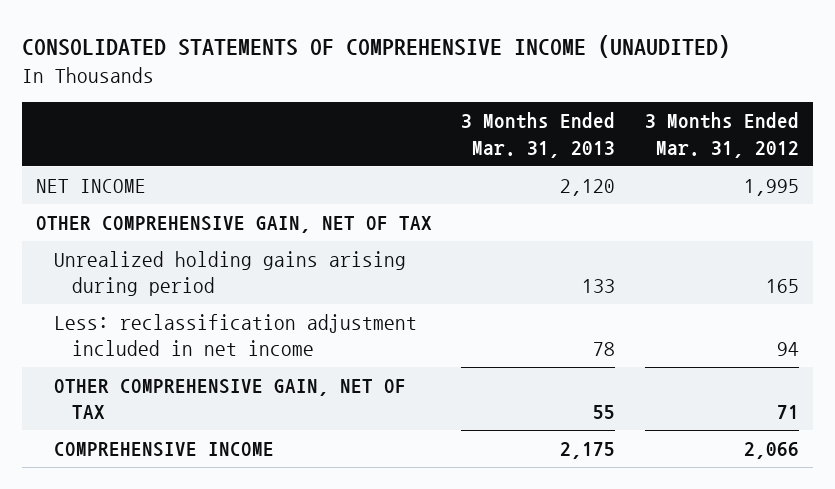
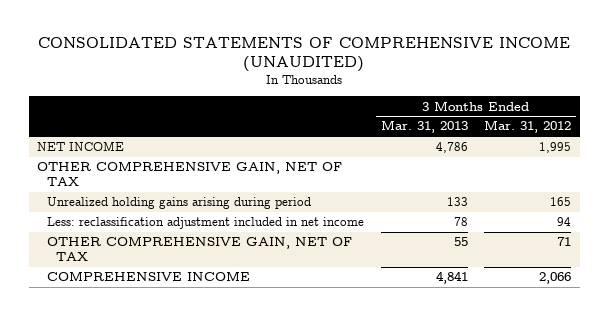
- NET INCOME | 2,120 | 1,995
+ NET INCOME | 4,786 | 1,995
- COMPREHENSIVE INCOME | 2,175 | 2,066
+ COMPREHENSIVE INCOME | 4,841 | 2,066

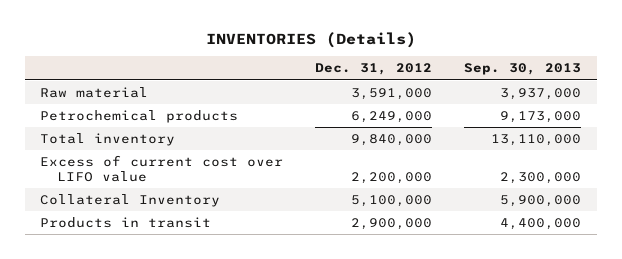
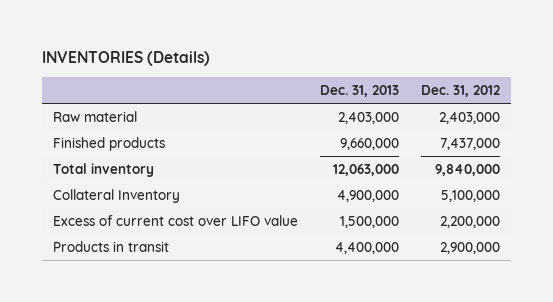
- | Dec. 31, 2012 | Sep. 30, 2013
+ | Dec. 31, 2013 | Dec. 31, 2012
- Raw material | 3,591,000 | 3,937,000
- Petrochemical products | 6,249,000 | 9,173,000
+ Raw material | 2,403,000 | 2,403,000
+ Finished products | 9,660,000 | 7,437,000
moved down: Excess of current cost over LIFO value | 1,500,000 | 2,200,000

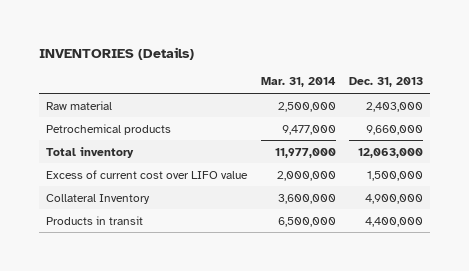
- | Dec. 31, 2013 | Dec. 31, 2012
+ | Mar. 31, 2014 | Dec. 31, 2013
- Finished products | 9,660,000 | 7,437,000
+ Petrochemical products | 9,477,000 | 9,660,000
moved down: Collateral Inventory | 3,600,000 | 4,900,000

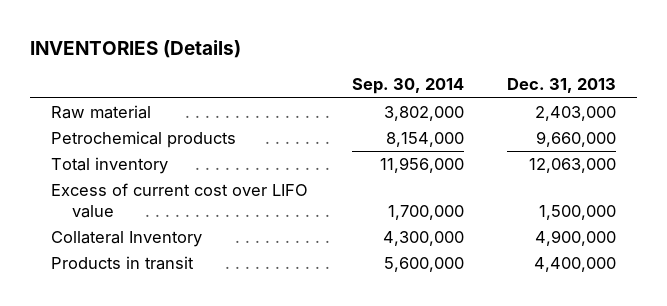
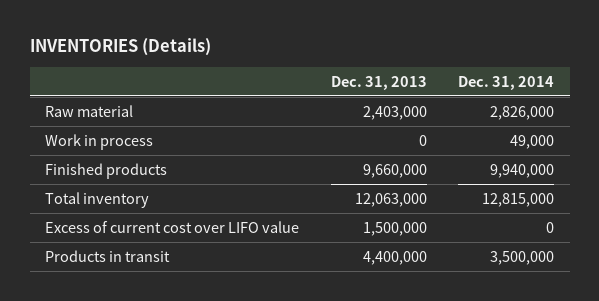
- | Sep. 30, 2014 | Dec. 31, 2013
+ | Dec. 31, 2013 | Dec. 31, 2014
- Petrochemical products | 8,154,000 | 9,660,000
+ Work in process | 0 | 49,000
+ Finished products | 9,660,000 | 9,940,000
- Collateral Inventory | 4,300,000 | 4,900,000

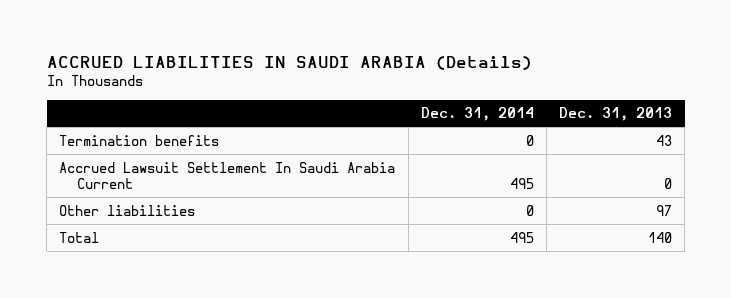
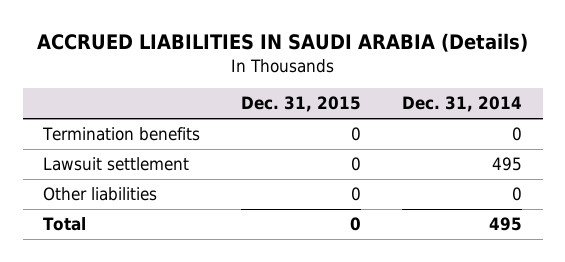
- | Dec. 31, 2014 | Dec. 31, 2013
+ | Dec. 31, 2015 | Dec. 31, 2014
- Accrued Lawsuit Settlement In Saudi Arabia Current | 495 | 0
+ Lawsuit settlement | 0 | 495

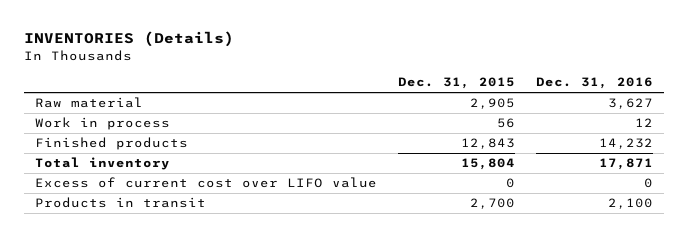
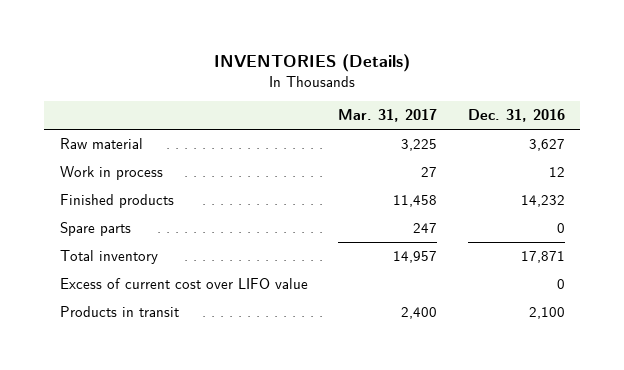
- | Dec. 31, 2015 | Dec. 31, 2016
+ | Mar. 31, 2017 | Dec. 31, 2016
+ Spare parts | 247 | 0

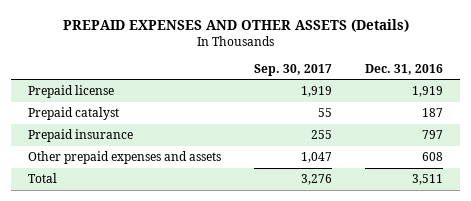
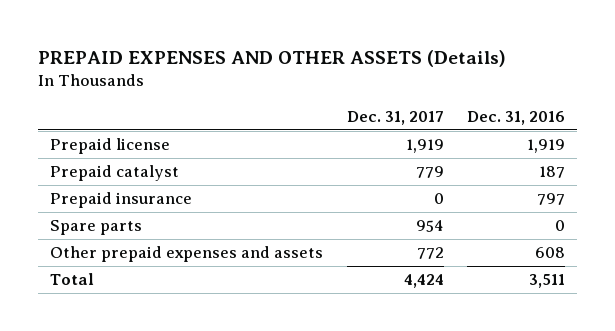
- | Sep. 30, 2017 | Dec. 31, 2016
+ | Dec. 31, 2017 | Dec. 31, 2016
+ Spare parts | 954 | 0

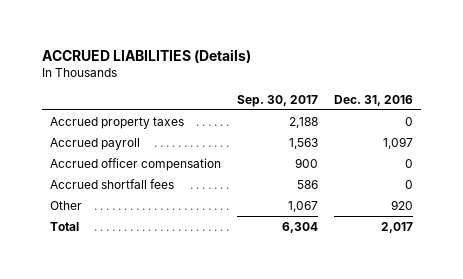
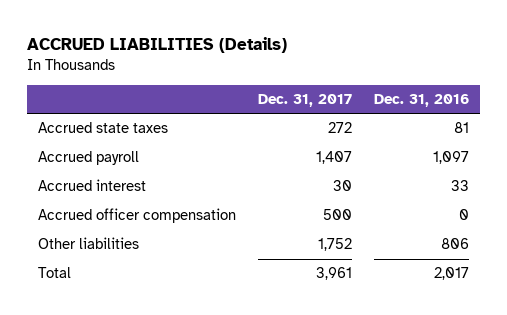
- | Sep. 30, 2017 | Dec. 31, 2016
+ | Dec. 31, 2017 | Dec. 31, 2016
- Accrued property taxes | 2,188 | 0
+ Accrued state taxes | 272 | 81
+ Accrued interest | 30 | 33
- Accrued shortfall fees | 586 | 0
- Other | 1,067 | 920
+ Other liabilities | 1,752 | 806

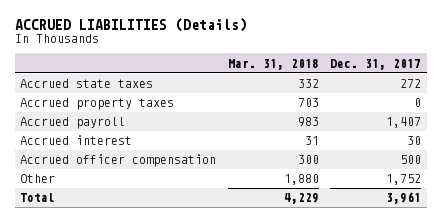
- | Dec. 31, 2017 | Dec. 31, 2016
+ | Mar. 31, 2018 | Dec. 31, 2017
+ Accrued property taxes | 703 | 0
- Other liabilities | 1,752 | 806
+ Other | 1,880 | 1,752

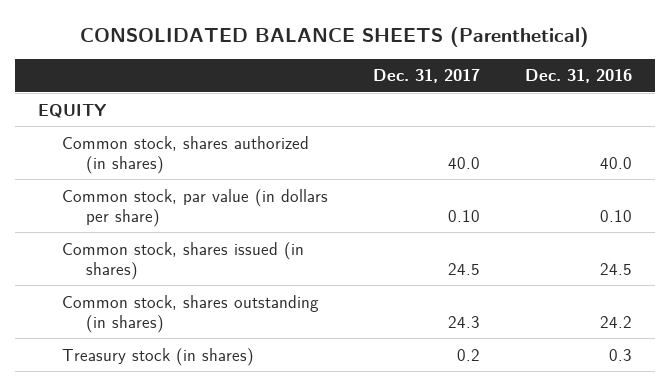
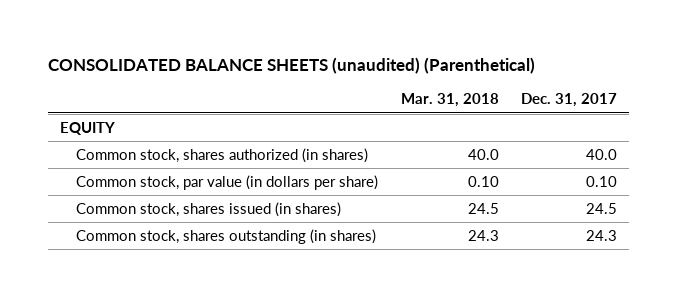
- CONSOLIDATED BALANCE SHEETS (Parenthetical)
+ CONSOLIDATED BALANCE SHEETS (unaudited) (Parenthetical)
- | Dec. 31, 2017 | Dec. 31, 2016
+ | Mar. 31, 2018 | Dec. 31, 2017
- Treasury stock (in shares) | 0.2 | 0.3

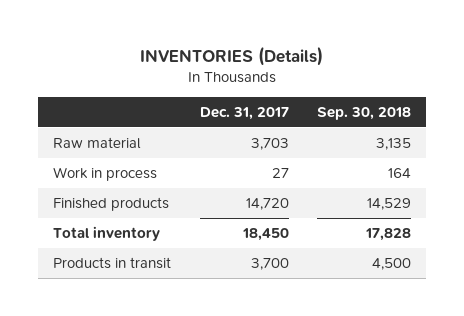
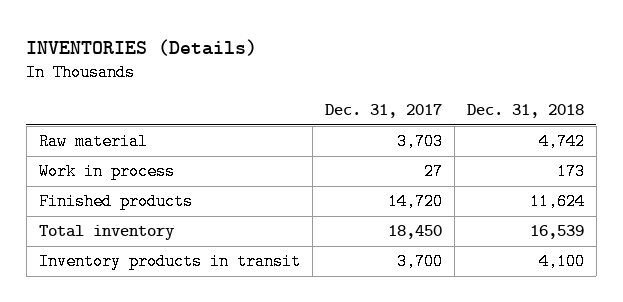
- | Dec. 31, 2017 | Sep. 30, 2018
+ | Dec. 31, 2017 | Dec. 31, 2018
- Products in transit | 3,700 | 4,500
+ Inventory products in transit | 3,700 | 4,100

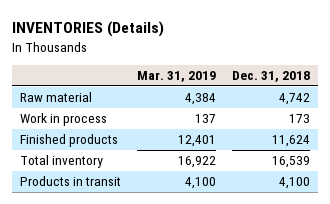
- | Dec. 31, 2017 | Dec. 31, 2018
+ | Mar. 31, 2019 | Dec. 31, 2018
- Inventory products in transit | 3,700 | 4,100
+ Products in transit | 4,100 | 4,100

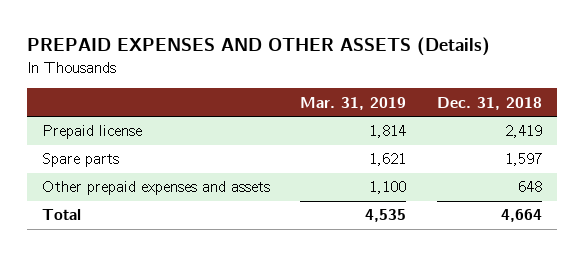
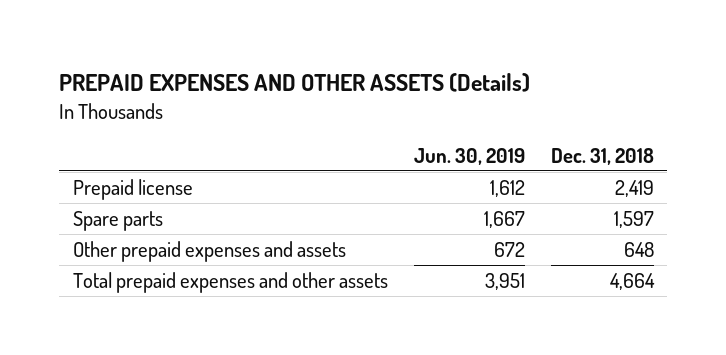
- | Mar. 31, 2019 | Dec. 31, 2018
+ | Jun. 30, 2019 | Dec. 31, 2018
- Total | 4,535 | 4,664
+ Total prepaid expenses and other assets | 3,951 | 4,664

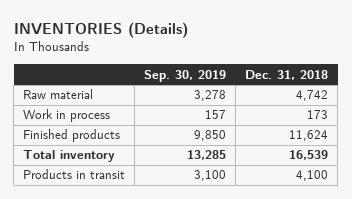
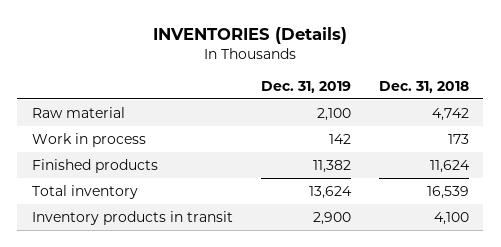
- | Sep. 30, 2019 | Dec. 31, 2018
+ | Dec. 31, 2019 | Dec. 31, 2018
- Products in transit | 3,100 | 4,100
+ Inventory products in transit | 2,900 | 4,100

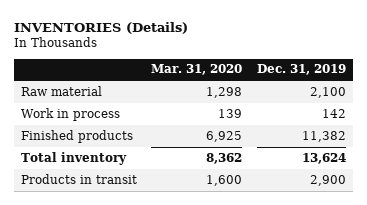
- | Dec. 31, 2019 | Dec. 31, 2018
+ | Mar. 31, 2020 | Dec. 31, 2019
- Inventory products in transit | 2,900 | 4,100
+ Products in transit | 1,600 | 2,900

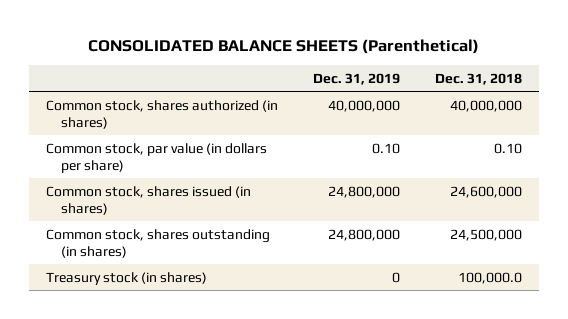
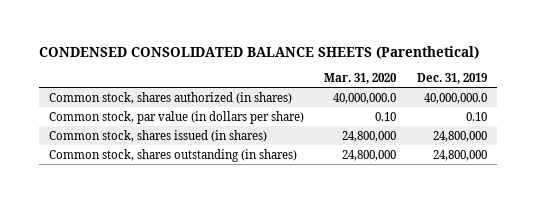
- CONSOLIDATED BALANCE SHEETS (Parenthetical)
+ CONDENSED CONSOLIDATED BALANCE SHEETS (Parenthetical)
- | Dec. 31, 2019 | Dec. 31, 2018
+ | Mar. 31, 2020 | Dec. 31, 2019
- Common stock, shares authorized (in shares) | 40,000,000 | 40,000,000
+ Common stock, shares authorized (in shares) | 40,000,000.0 | 40,000,000.0
- Treasury stock (in shares) | 0 | 100,000.0

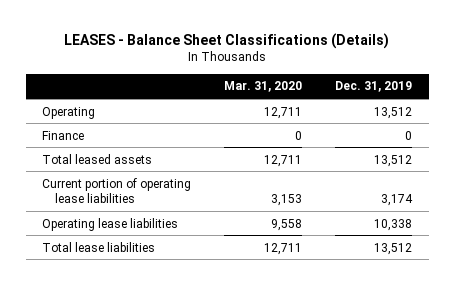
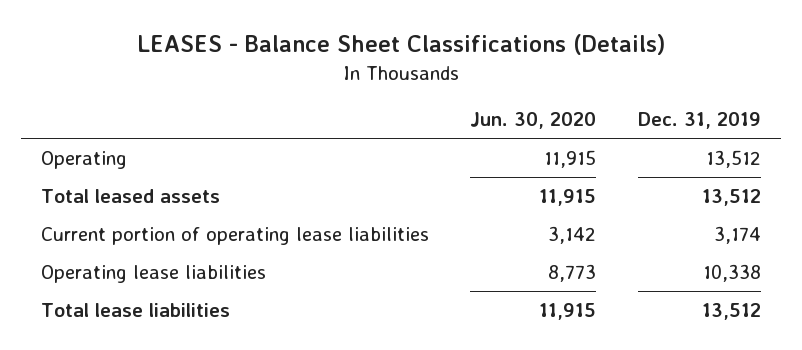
- | Mar. 31, 2020 | Dec. 31, 2019
+ | Jun. 30, 2020 | Dec. 31, 2019
- Finance | 0 | 0

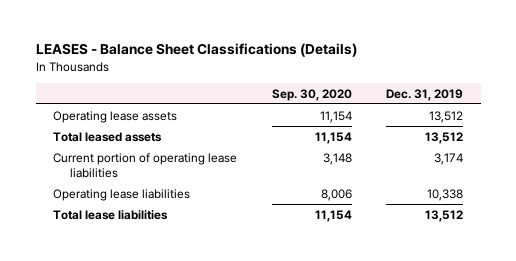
- | Jun. 30, 2020 | Dec. 31, 2019
+ | Sep. 30, 2020 | Dec. 31, 2019
- Operating | 11,915 | 13,512
+ Operating lease assets | 11,154 | 13,512

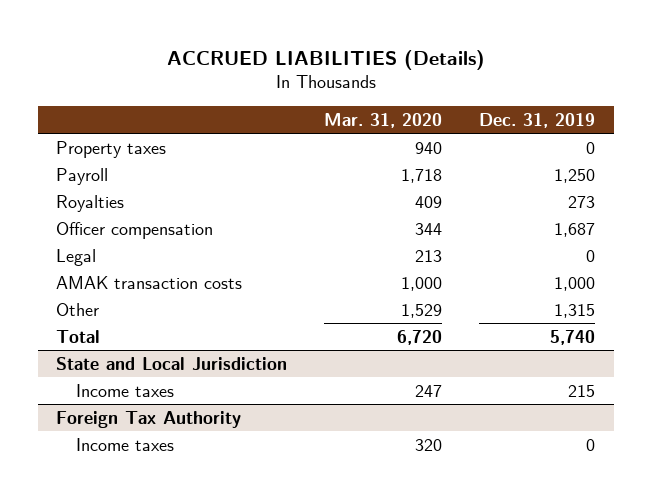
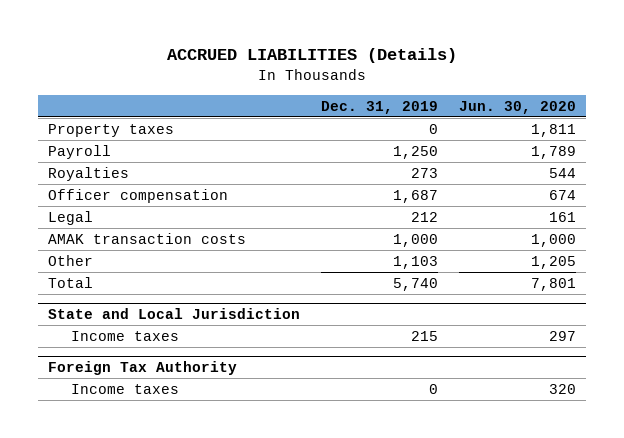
- | Mar. 31, 2020 | Dec. 31, 2019
+ | Dec. 31, 2019 | Jun. 30, 2020
- Legal | 213 | 0
+ Legal | 212 | 161
- Other | 1,529 | 1,315
+ Other | 1,103 | 1,205

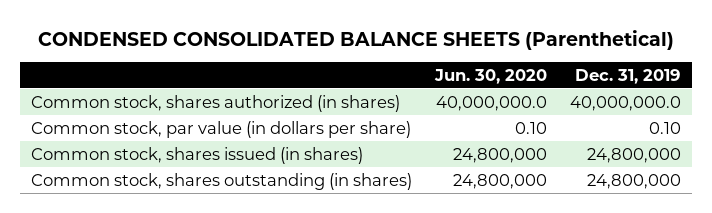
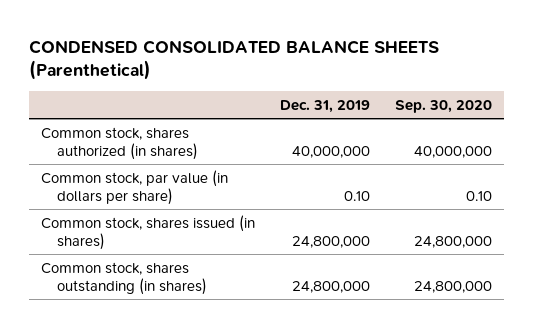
- | Jun. 30, 2020 | Dec. 31, 2019
+ | Dec. 31, 2019 | Sep. 30, 2020
- Common stock, shares authorized (in shares) | 40,000,000.0 | 40,000,000.0
+ Common stock, shares authorized (in shares) | 40,000,000 | 40,000,000

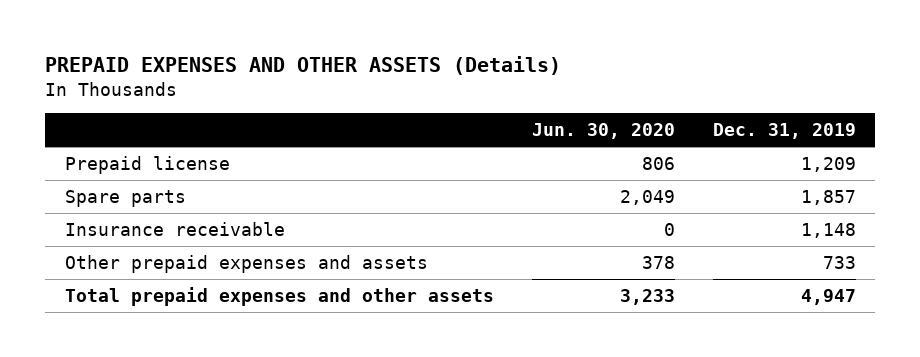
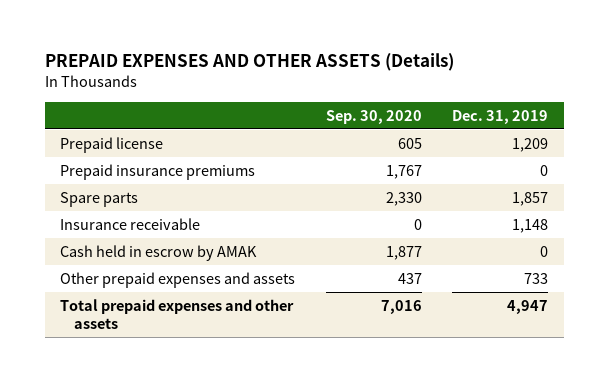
- | Jun. 30, 2020 | Dec. 31, 2019
+ | Sep. 30, 2020 | Dec. 31, 2019
+ Prepaid insurance premiums | 1,767 | 0
+ Cash held in escrow by AMAK | 1,877 | 0

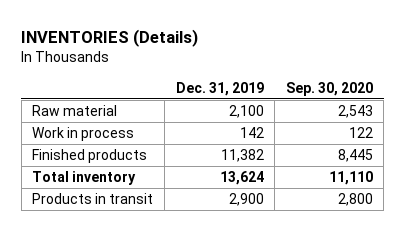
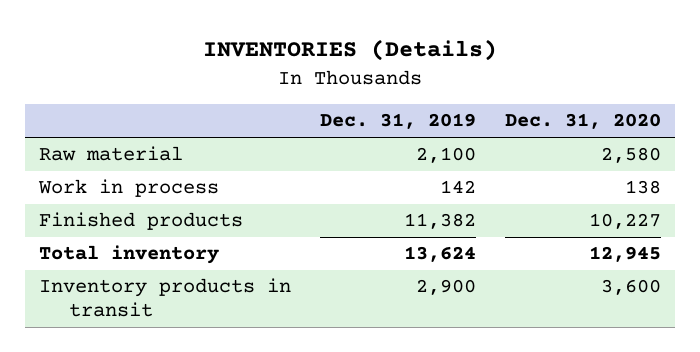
- | Dec. 31, 2019 | Sep. 30, 2020
+ | Dec. 31, 2019 | Dec. 31, 2020
- Products in transit | 2,900 | 2,800
+ Inventory products in transit | 2,900 | 3,600

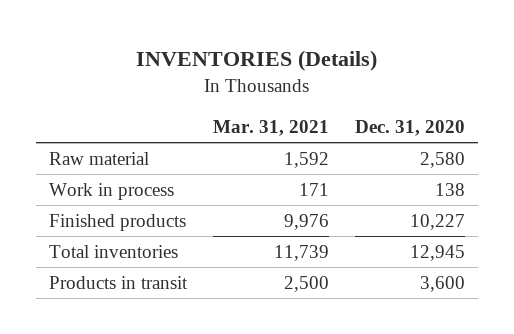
- | Dec. 31, 2019 | Dec. 31, 2020
+ | Mar. 31, 2021 | Dec. 31, 2020
- Total inventory | 13,624 | 12,945
- Inventory products in transit | 2,900 | 3,600
+ Total inventories | 11,739 | 12,945
+ Products in transit | 2,500 | 3,600

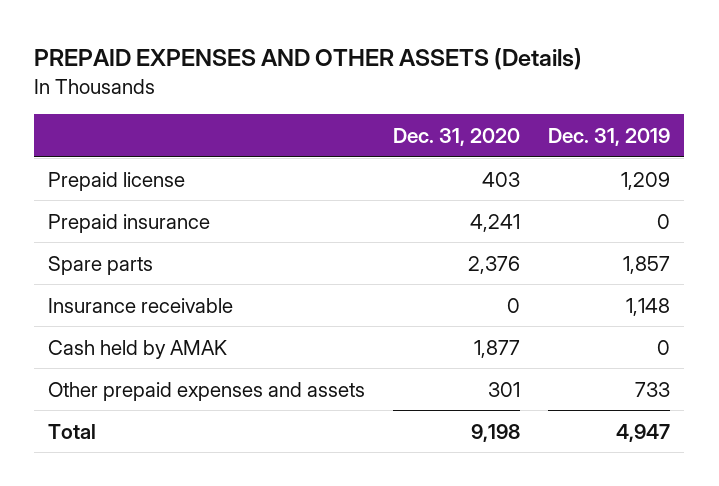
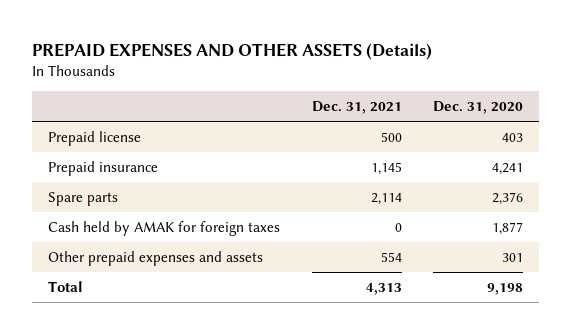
- | Dec. 31, 2020 | Dec. 31, 2019
+ | Dec. 31, 2021 | Dec. 31, 2020
- Insurance receivable | 0 | 1,148
- Cash held by AMAK | 1,877 | 0
+ Cash held by AMAK for foreign taxes | 0 | 1,877

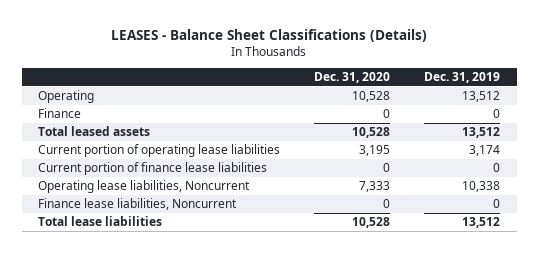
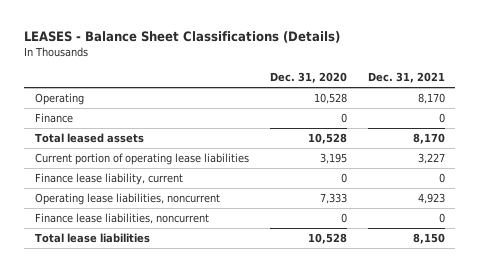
- | Dec. 31, 2020 | Dec. 31, 2019
+ | Dec. 31, 2020 | Dec. 31, 2021
- Current portion of finance lease liabilities | 0 | 0
- Operating lease liabilities, Noncurrent | 7,333 | 10,338
- Finance lease liabilities, Noncurrent | 0 | 0
+ Finance lease liability, current | 0 | 0
+ Operating lease liabilities, noncurrent | 7,333 | 4,923
+ Finance lease liabilities, noncurrent | 0 | 0

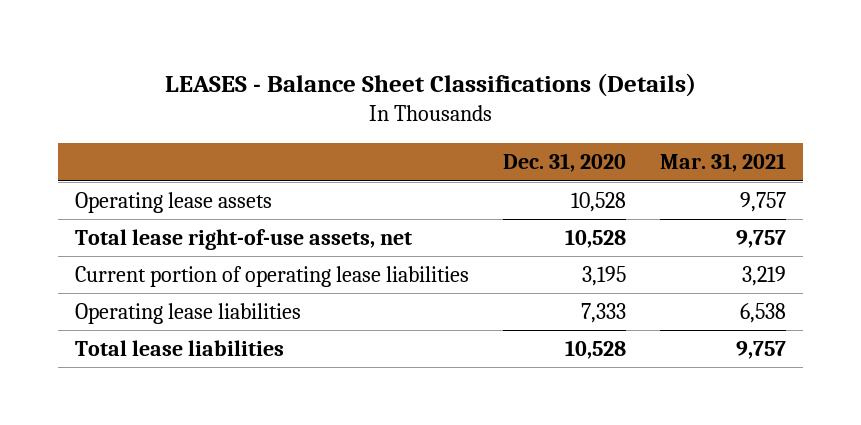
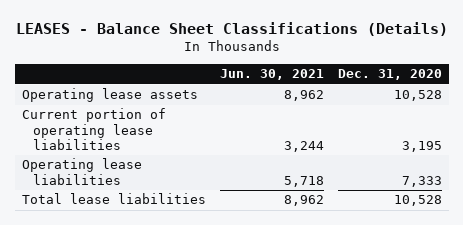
- | Dec. 31, 2020 | Mar. 31, 2021
+ | Jun. 30, 2021 | Dec. 31, 2020
- Total lease right-of-use assets, net | 10,528 | 9,757

